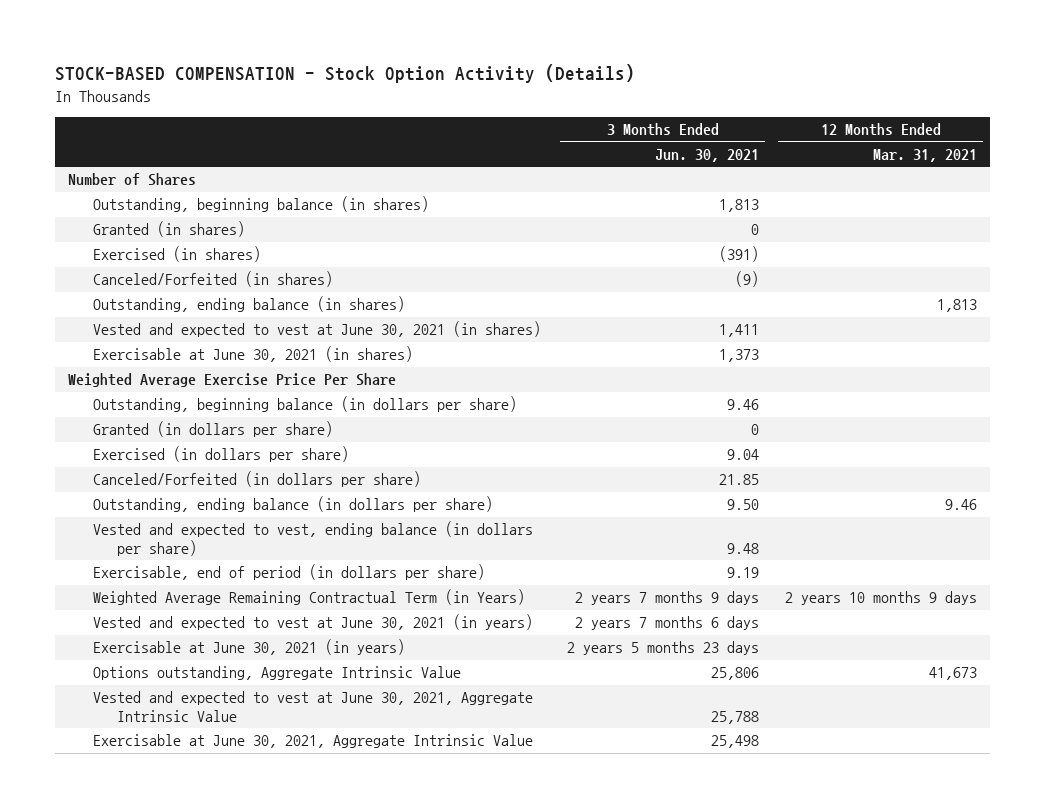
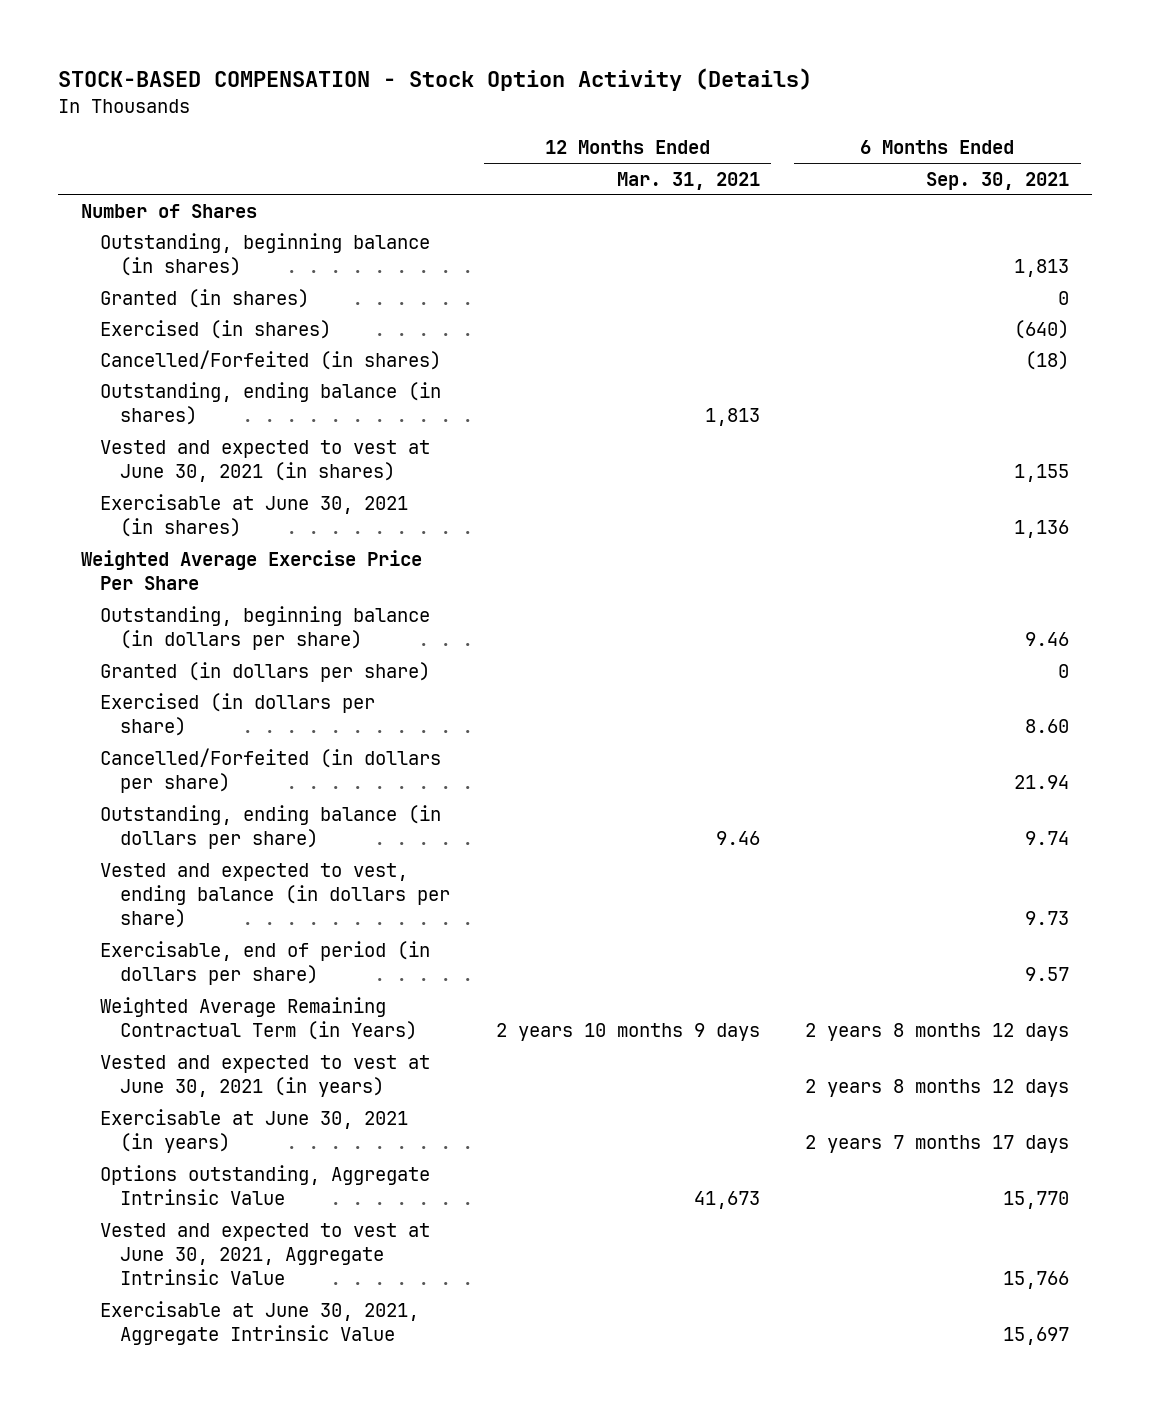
- | 3 Months Ended Jun. 30, 2021 | 12 Months Ended Mar. 31, 2021
+ | 12 Months Ended Mar. 31, 2021 | 6 Months Ended Sep. 30, 2021
- Canceled/Forfeited (in shares) | (9) |
+ Cancelled/Forfeited (in shares) | | (18)
- Canceled/Forfeited (in dollars per share) | 21.85 |
+ Cancelled/Forfeited (in dollars per share) | | 21.94

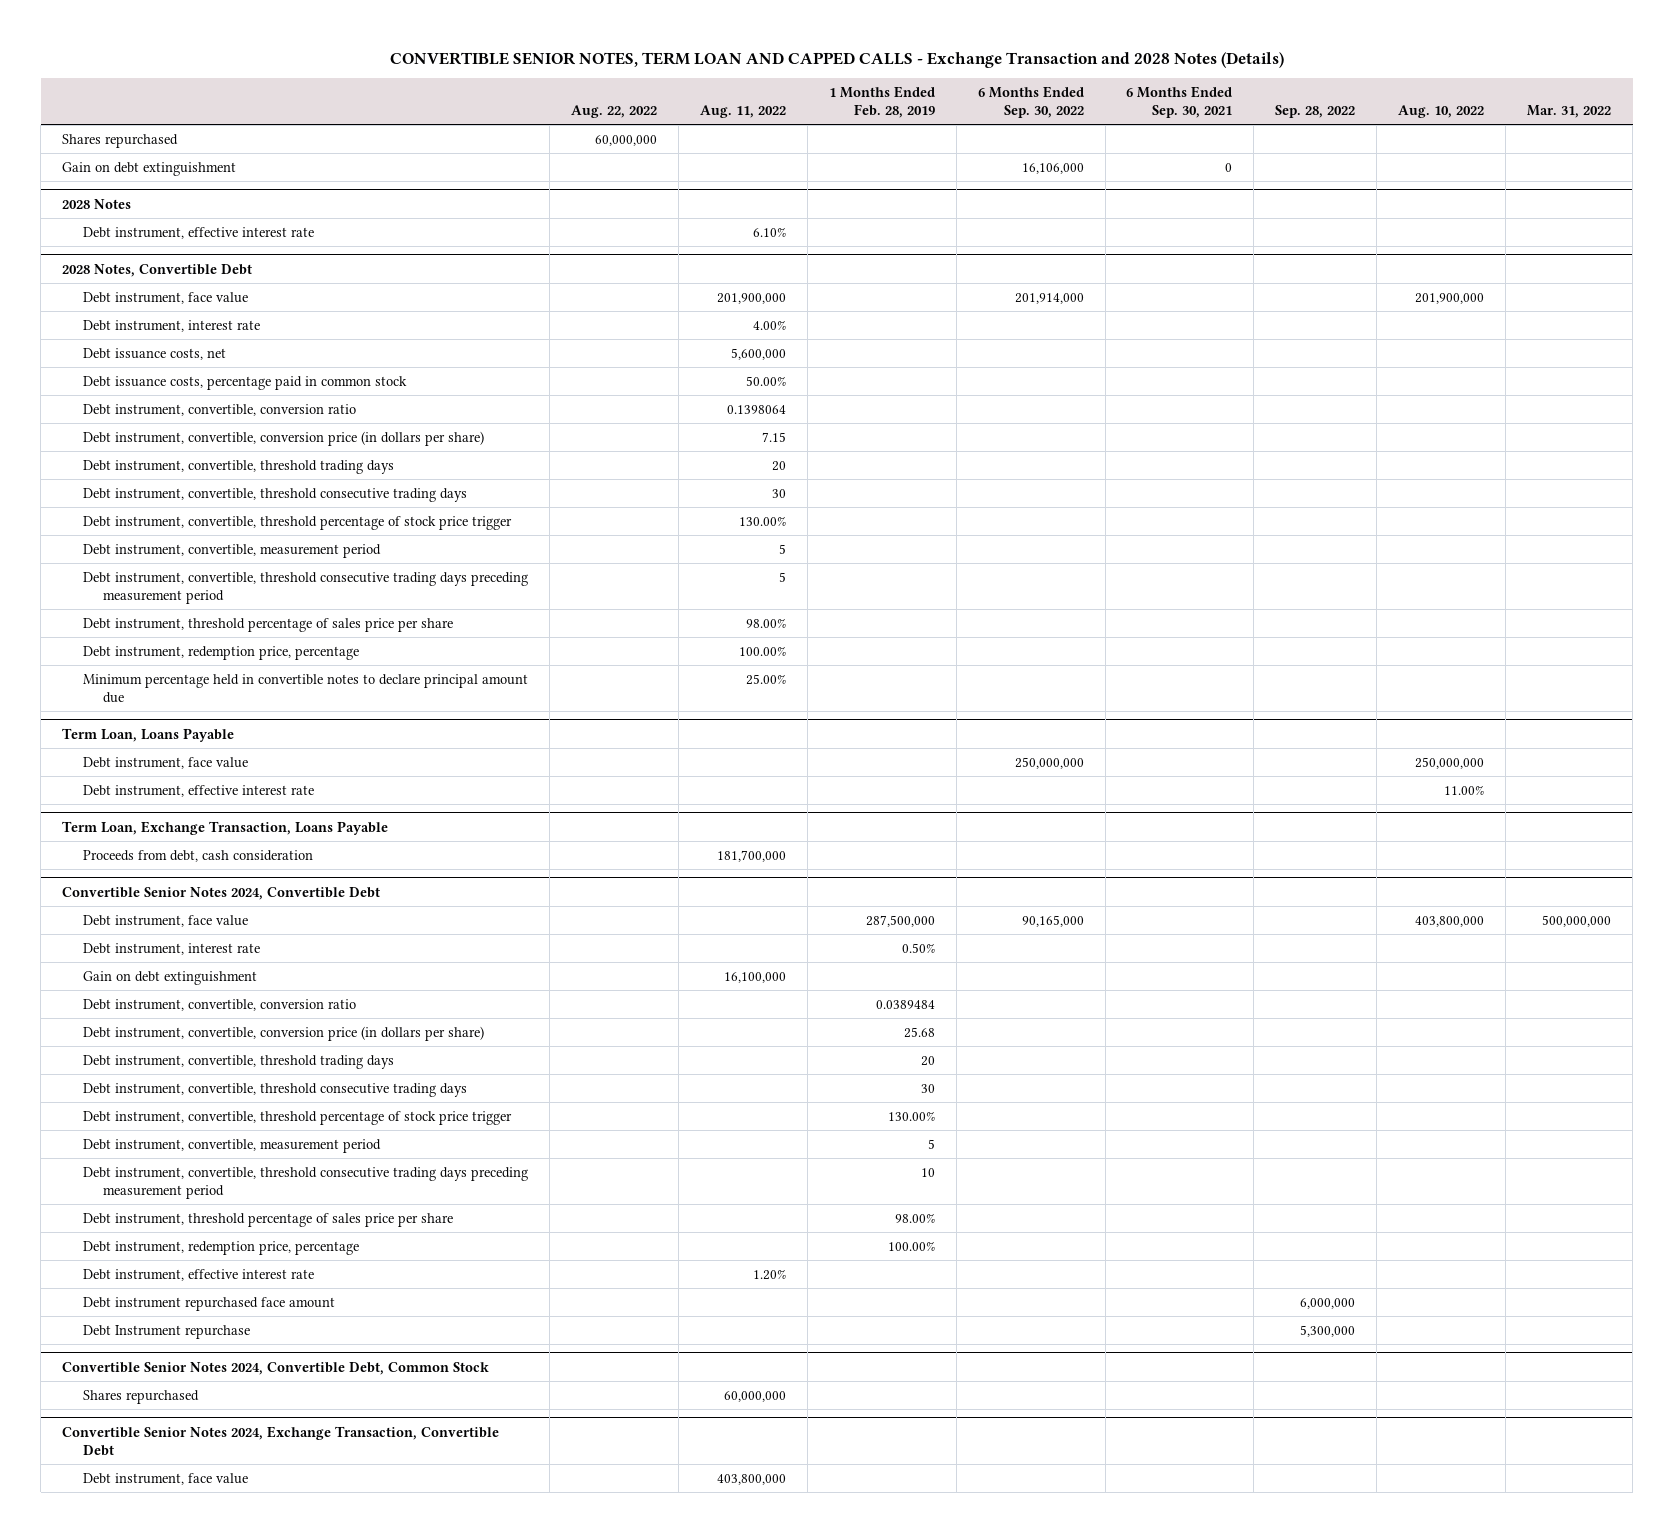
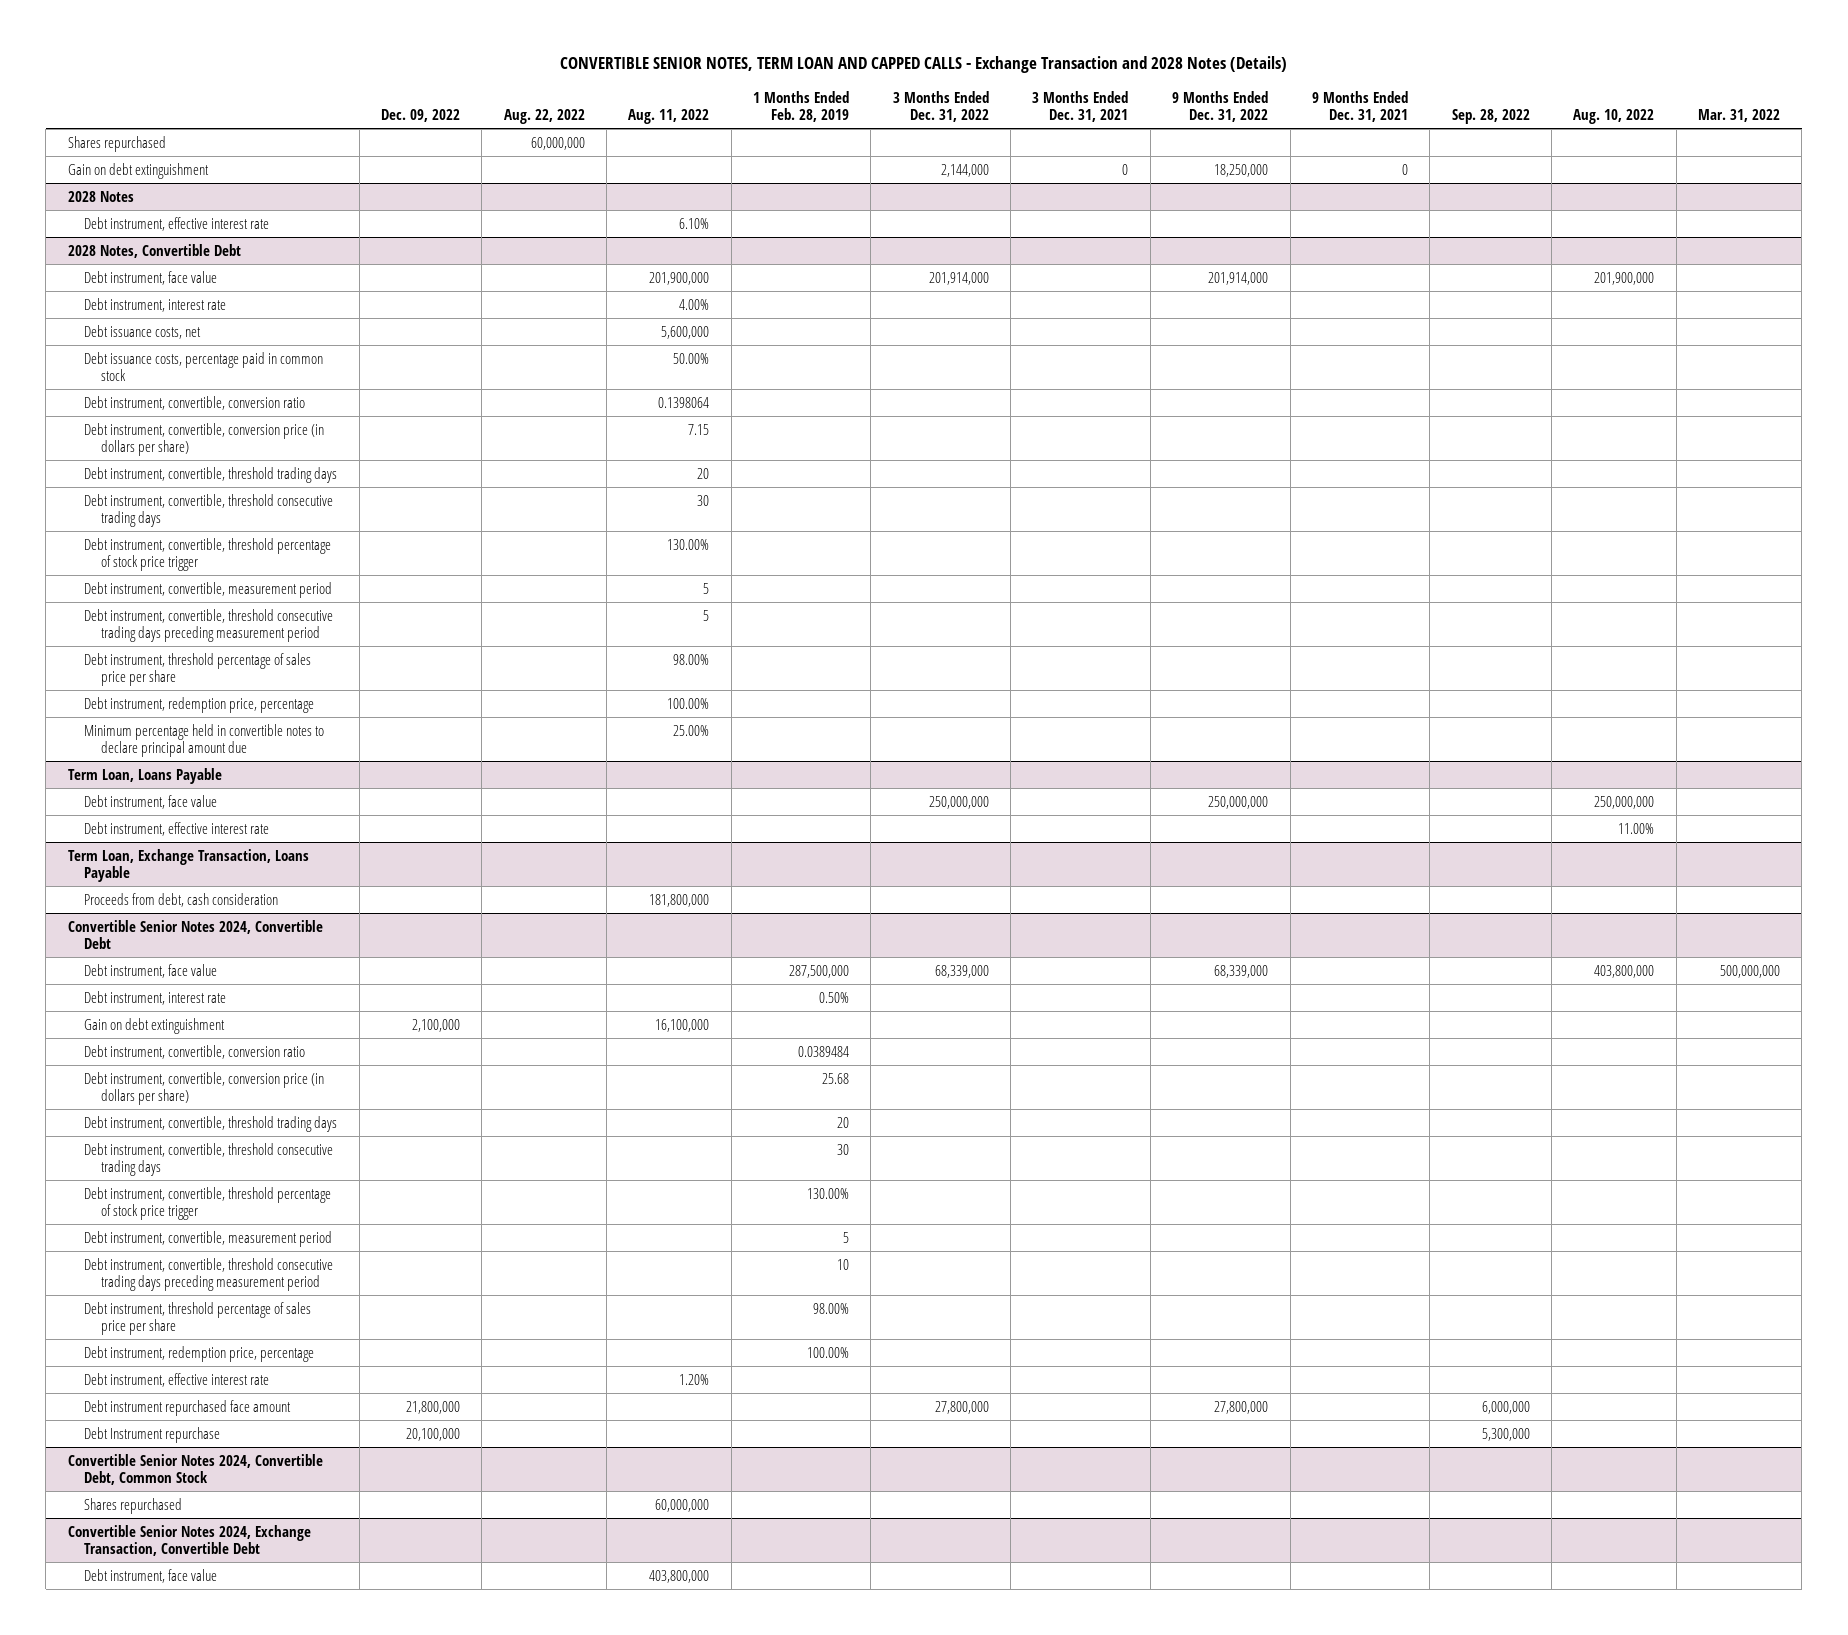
- | Aug. 22, 2022 | Aug. 11, 2022 | 1 Months Ended Feb. 28, 2019 | 6 Months Ended Sep. 30, 2022 | 6 Months Ended Sep. 30, 2021 | Sep. 28, 2022 | Aug. 10, 2022 | Mar. 31, 2022
+ | Dec. 09, 2022 | Aug. 22, 2022 | Aug. 11, 2022 | 1 Months Ended Feb. 28, 2019 | 3 Months Ended Dec. 31, 2022 | 3 Months Ended Dec. 31, 2021 | 9 Months Ended Dec. 31, 2022 | 9 Months Ended Dec. 31, 2021 | Sep. 28, 2022 | Aug. 10, 2022 | Mar. 31, 2022
@ Term Loan, Exchange Transaction, Loans Payable
- Proceeds from debt, cash consideration | | 181,700,000 | | | | | |
+ Proceeds from debt, cash consideration | | | 181,800,000 | | | | | | | |

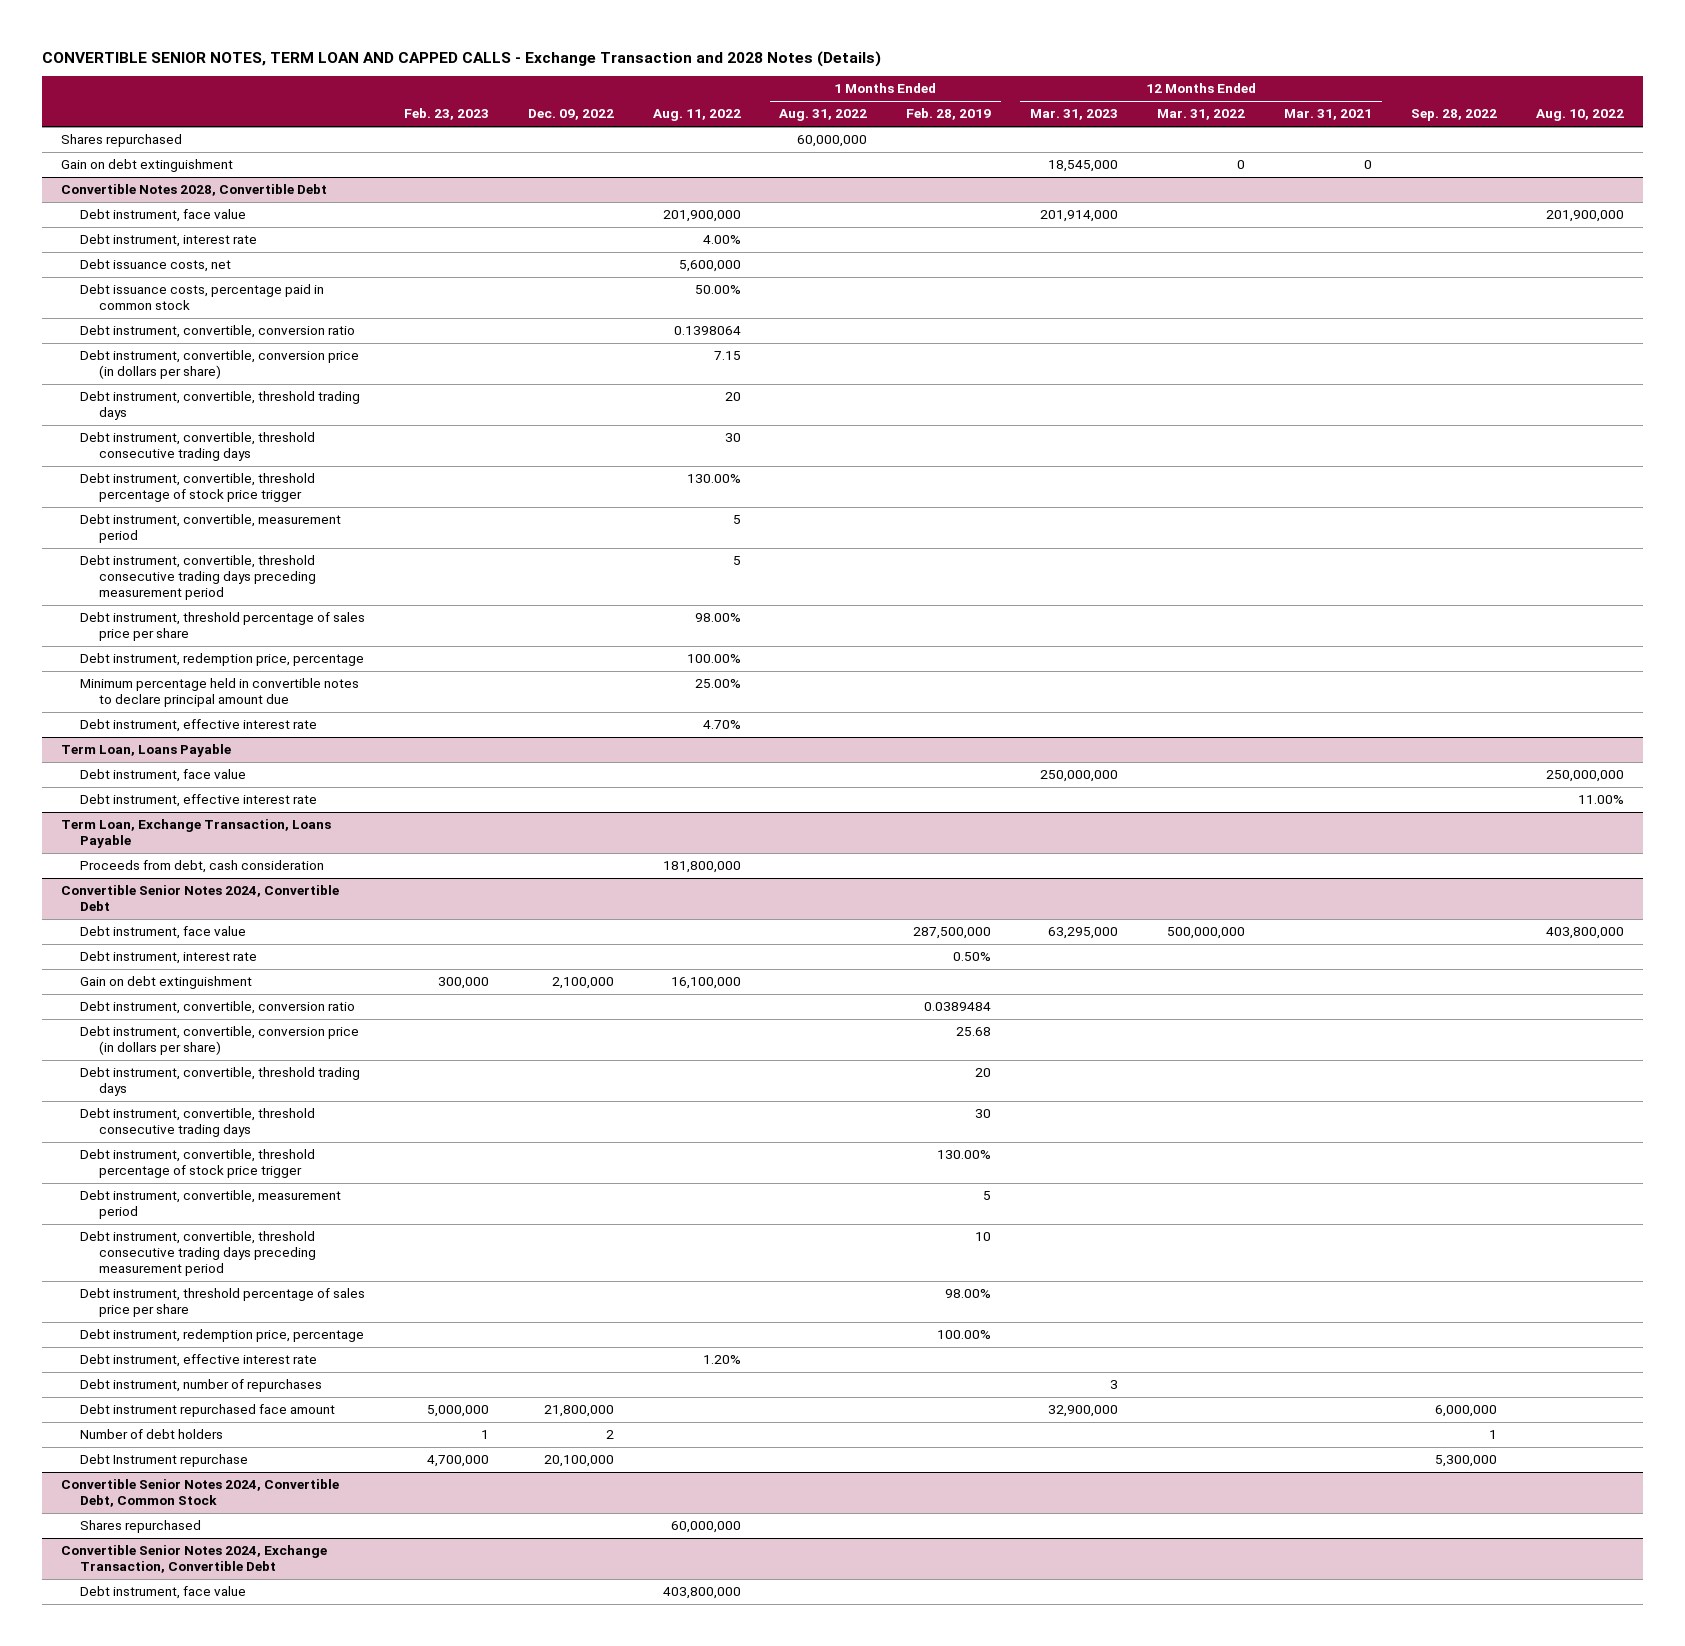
- | Dec. 09, 2022 | Aug. 22, 2022 | Aug. 11, 2022 | 1 Months Ended Feb. 28, 2019 | 3 Months Ended Dec. 31, 2022 | 3 Months Ended Dec. 31, 2021 | 9 Months Ended Dec. 31, 2022 | 9 Months Ended Dec. 31, 2021 | Sep. 28, 2022 | Aug. 10, 2022 | Mar. 31, 2022
+ | Feb. 23, 2023 | Dec. 09, 2022 | Aug. 11, 2022 | 1 Months Ended Aug. 31, 2022 | 1 Months Ended Feb. 28, 2019 | 12 Months Ended Mar. 31, 2023 | 12 Months Ended Mar. 31, 2022 | 12 Months Ended Mar. 31, 2021 | Sep. 28, 2022 | Aug. 10, 2022
- 2028 Notes
- Debt instrument, effective interest rate | | | 6.10% | | | | | | | |
- 2028 Notes, Convertible Debt
+ Convertible Notes 2028, Convertible Debt
+ Debt instrument, effective interest rate | | | 4.70% | | | | | | |
@ Convertible Senior Notes 2024, Convertible Debt
+ Debt instrument, number of repurchases | | | | | | 3 | | | |
+ Number of debt holders | 1 | 2 | | | | | | | 1 |

